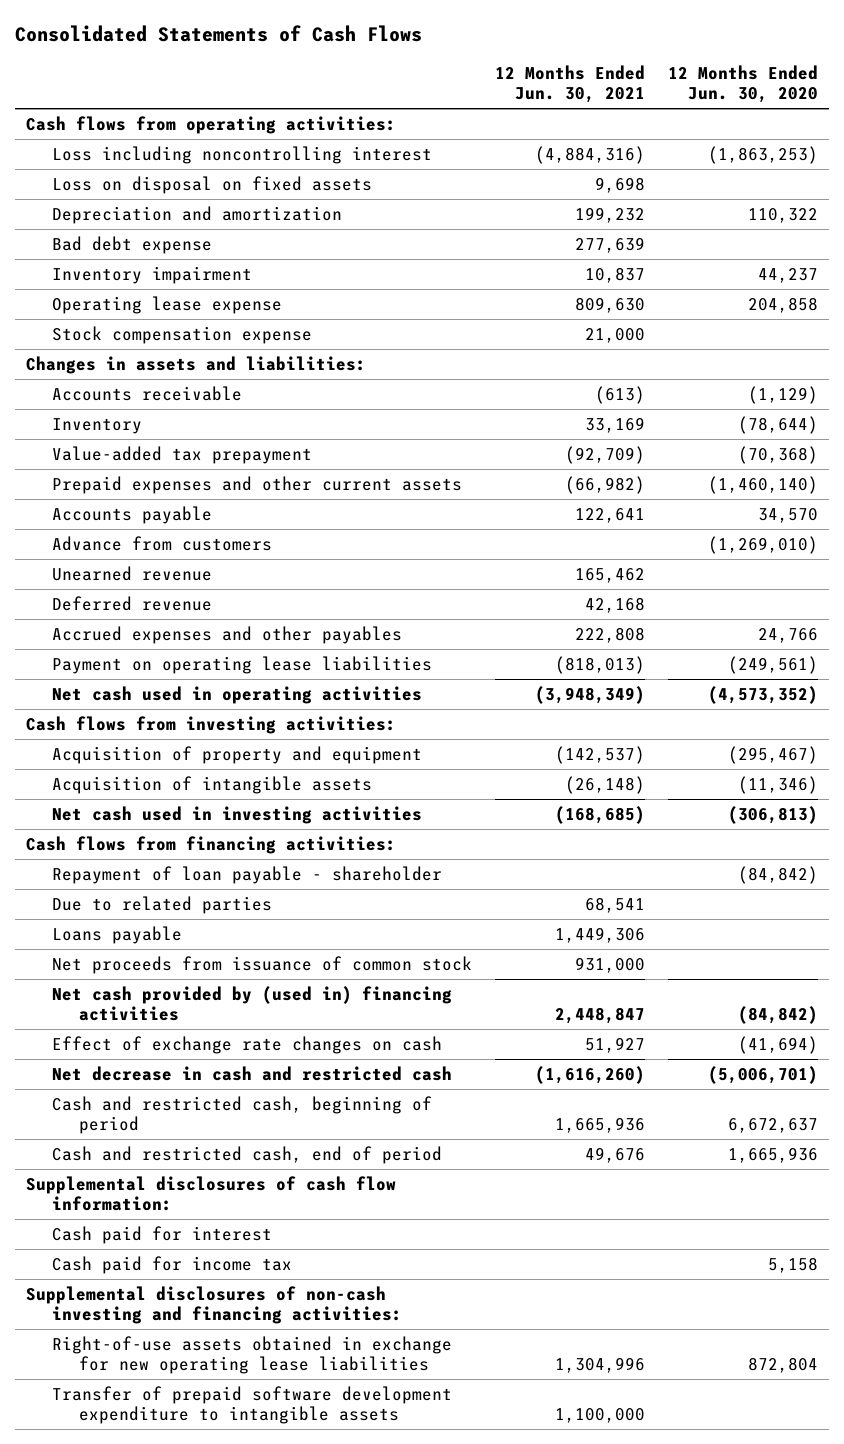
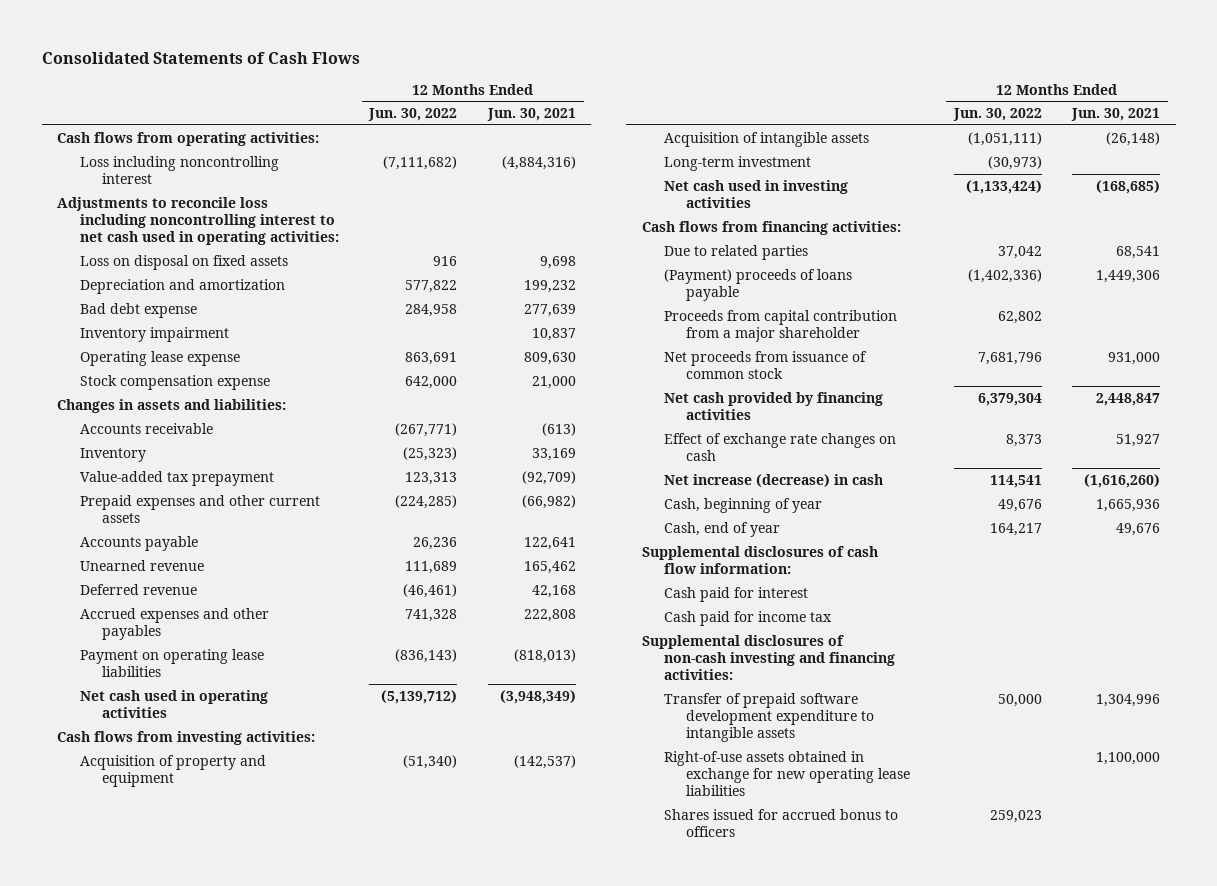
- | 12 Months Ended Jun. 30, 2021 | 12 Months Ended Jun. 30, 2020
+ | 12 Months Ended Jun. 30, 2022 | 12 Months Ended Jun. 30, 2021
+ Adjustments to reconcile loss including noncontrolling interest to net cash used in operating activities:
- Advance from customers | | (1,269,010)
+ Long-term investment | (30,973) |
- Repayment of loan payable - shareholder | | (84,842)
- Loans payable | 1,449,306 |
+ (Payment) proceeds of loans payable | (1,402,336) | 1,449,306
+ Proceeds from capital contribution from a major shareholder | 62,802 |
- Net cash provided by (used in) financing activities | 2,448,847 | (84,842)
+ Net cash provided by financing activities | 6,379,304 | 2,448,847
- Net decrease in cash and restricted cash | (1,616,260) | (5,006,701)
- Cash and restricted cash, beginning of period | 1,665,936 | 6,672,637
- Cash and restricted cash, end of period | 49,676 | 1,665,936
+ Net increase (decrease) in cash | 114,541 | (1,616,260)
+ Cash, beginning of year | 49,676 | 1,665,936
+ Cash, end of year | 164,217 | 49,676
- Right-of-use assets obtained in exchange for new operating lease liabilities | 1,304,996 | 872,804
- Transfer of prepaid software development expenditure to intangible assets | 1,100,000 |
+ Transfer of prepaid software development expenditure to intangible assets | 50,000 | 1,304,996
+ Right-of-use assets obtained in exchange for new operating lease liabilities | | 1,100,000
+ Shares issued for accrued bonus to officers | 259,023 |

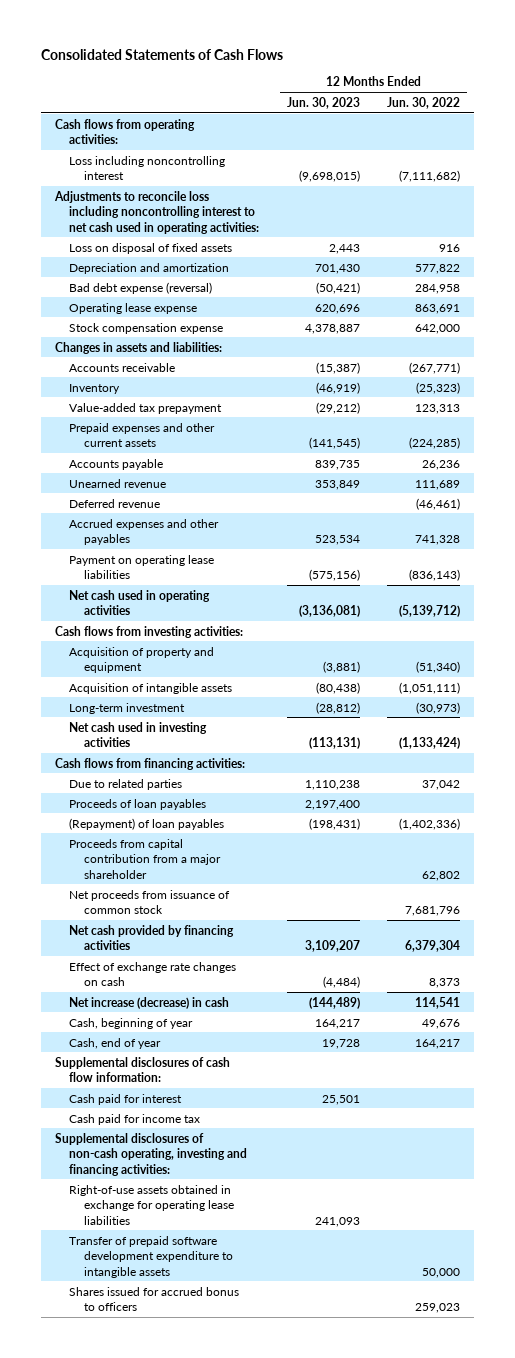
- | 12 Months Ended Jun. 30, 2022 | 12 Months Ended Jun. 30, 2021
+ | 12 Months Ended Jun. 30, 2023 | 12 Months Ended Jun. 30, 2022
- Loss on disposal on fixed assets | 916 | 9,698
+ Loss on disposal of fixed assets | 2,443 | 916
- Bad debt expense | 284,958 | 277,639
- Inventory impairment | | 10,837
+ Bad debt expense (reversal) | (50,421) | 284,958
- (Payment) proceeds of loans payable | (1,402,336) | 1,449,306
+ Proceeds of loan payables | 2,197,400 |
+ (Repayment) of loan payables | (198,431) | (1,402,336)
- Supplemental disclosures of non-cash investing and financing activities:
+ Supplemental disclosures of non-cash operating, investing and financing activities:
+ Right-of-use assets obtained in exchange for operating lease liabilities | 241,093 |
- Right-of-use assets obtained in exchange for new operating lease liabilities | | 1,100,000

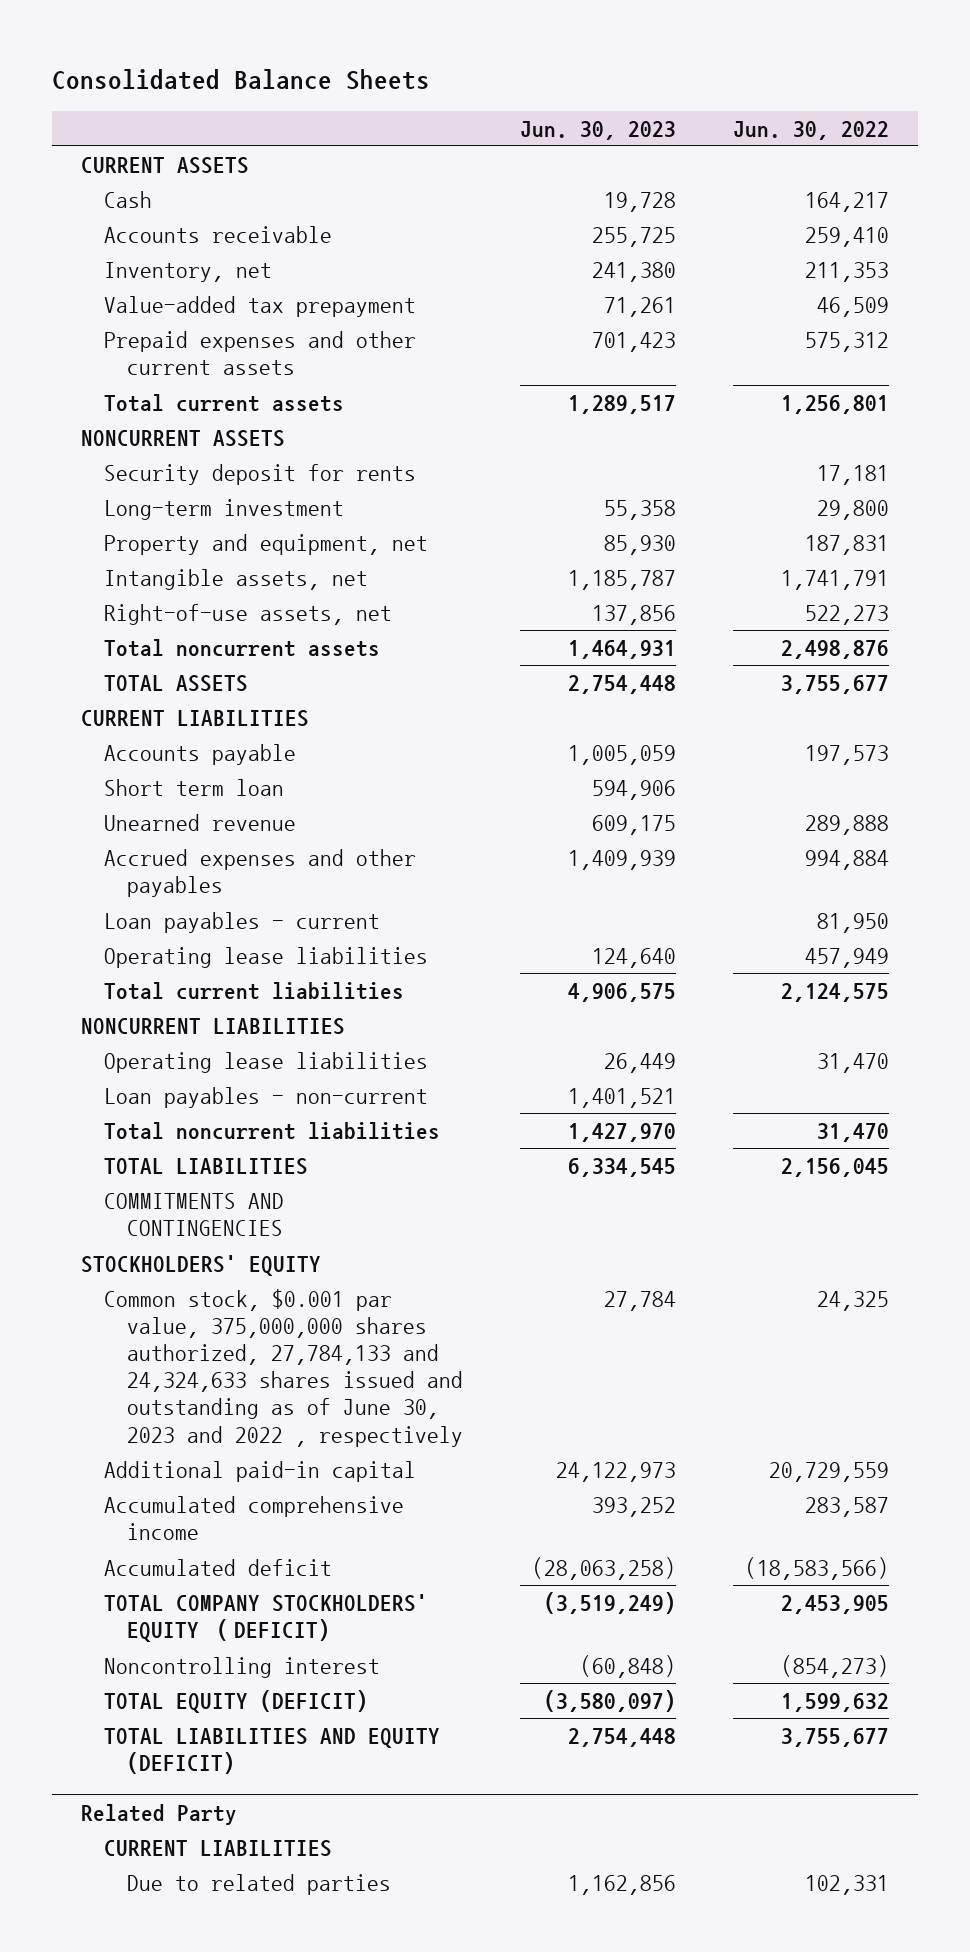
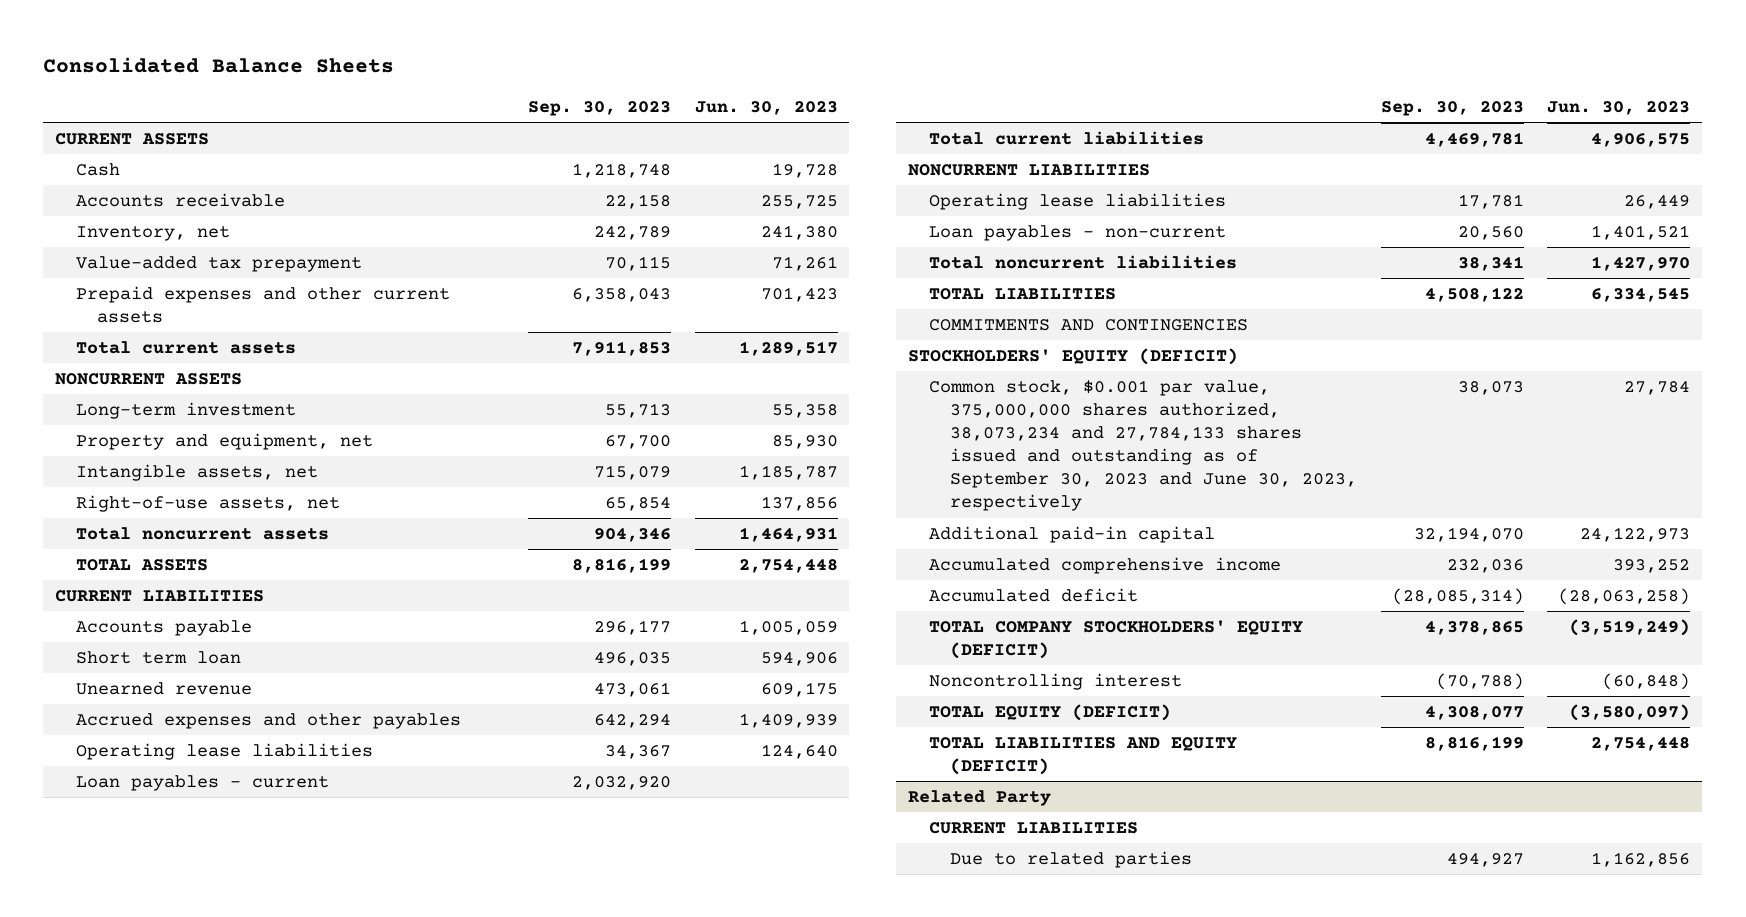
- | Jun. 30, 2023 | Jun. 30, 2022
+ | Sep. 30, 2023 | Jun. 30, 2023
- Security deposit for rents | | 17,181
moved down: Loan payables - current | 2,032,920 |
- STOCKHOLDERS' EQUITY
- Common stock, $0.001 par value, 375,000,000 shares authorized, 27,784,133 and 24,324,633 shares issued and outstanding as of June 30, 2023 and 2022 , respectively | 27,784 | 24,325
+ STOCKHOLDERS' EQUITY (DEFICIT)
+ Common stock, $0.001 par value, 375,000,000 shares authorized, 38,073,234 and 27,784,133 shares issued and outstanding as of September 30, 2023 and June 30, 2023, respectively | 38,073 | 27,784
- TOTAL COMPANY STOCKHOLDERS' EQUITY （DEFICIT) | (3,519,249) | 2,453,905
+ TOTAL COMPANY STOCKHOLDERS' EQUITY (DEFICIT) | 4,378,865 | (3,519,249)

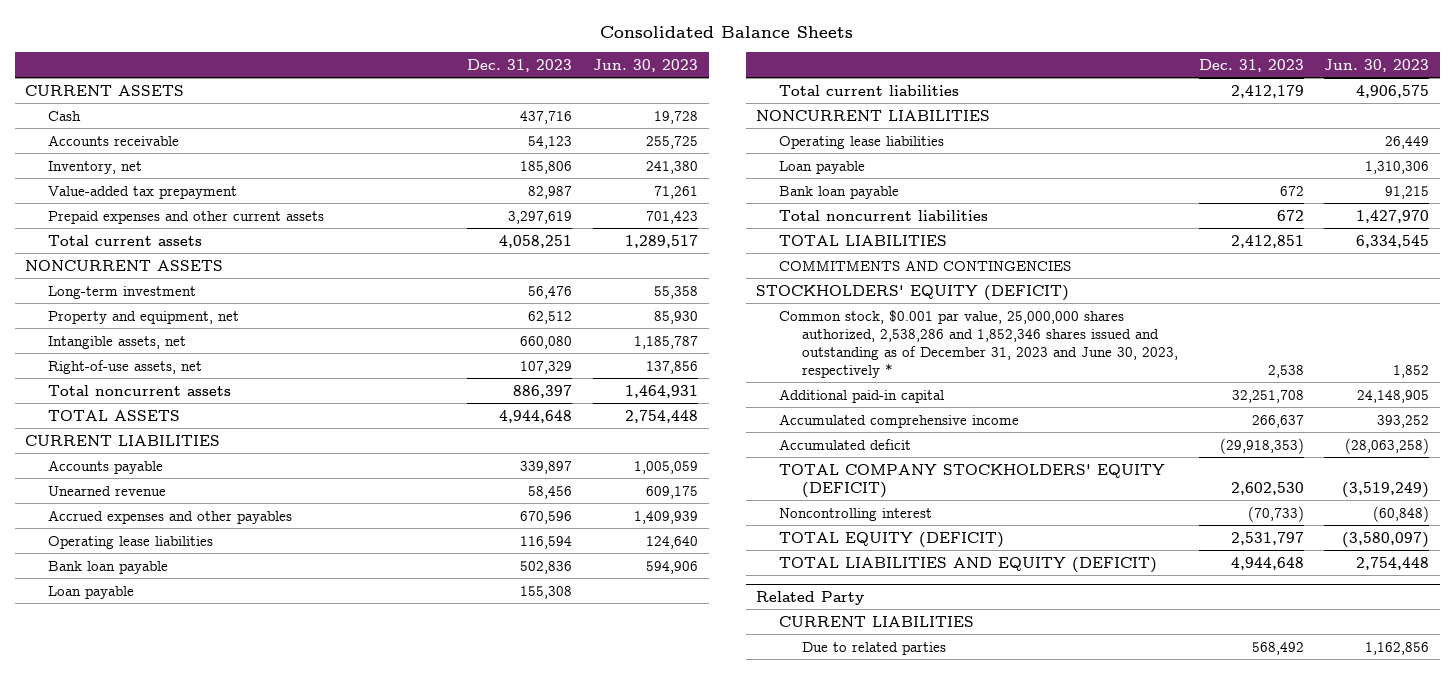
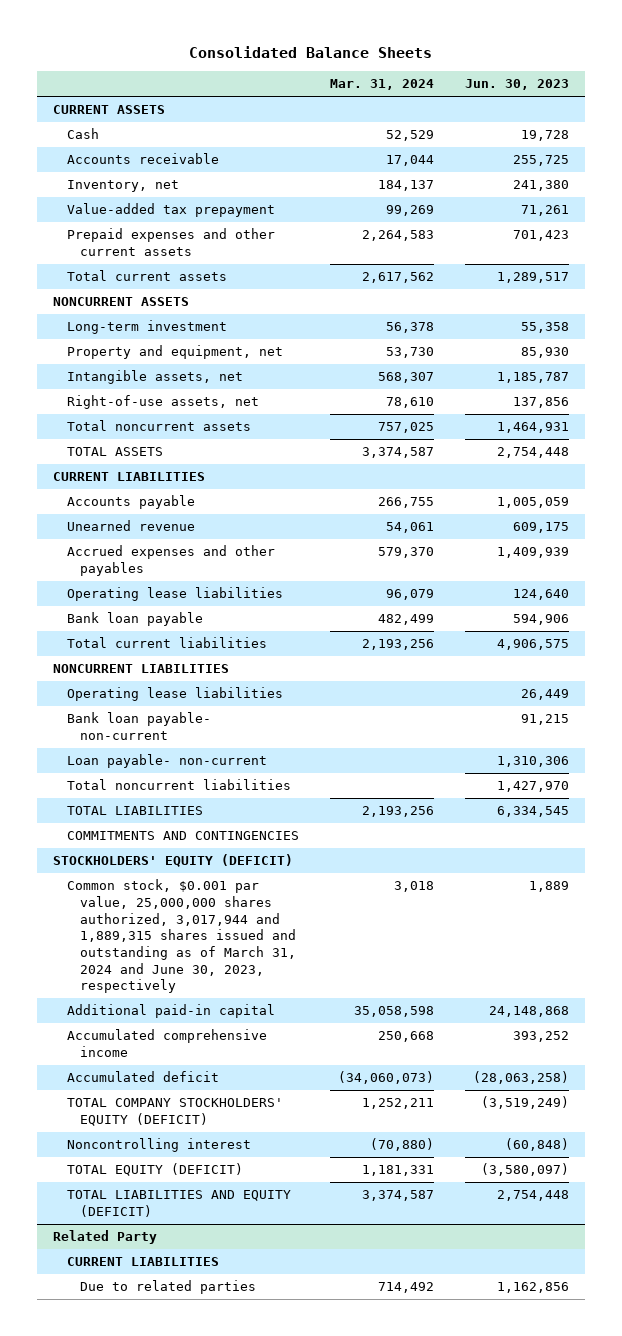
- | Dec. 31, 2023 | Jun. 30, 2023
+ | Mar. 31, 2024 | Jun. 30, 2023
- Loan payable | 155,308 |
- Loan payable | | 1,310,306
- Bank loan payable | 672 | 91,215
+ Bank loan payable- non-current | | 91,215
+ Loan payable- non-current | | 1,310,306
- Common stock, $0.001 par value, 25,000,000 shares authorized, 2,538,286 and 1,852,346 shares issued and outstanding as of December 31, 2023 and June 30, 2023, respectively * | 2,538 | 1,852
- Additional paid-in capital | 32,251,708 | 24,148,905
+ Common stock, $0.001 par value, 25,000,000 shares authorized, 3,017,944 and 1,889,315 shares issued and outstanding as of March 31, 2024 and June 30, 2023, respectively | 3,018 | 1,889
+ Additional paid-in capital | 35,058,598 | 24,148,868

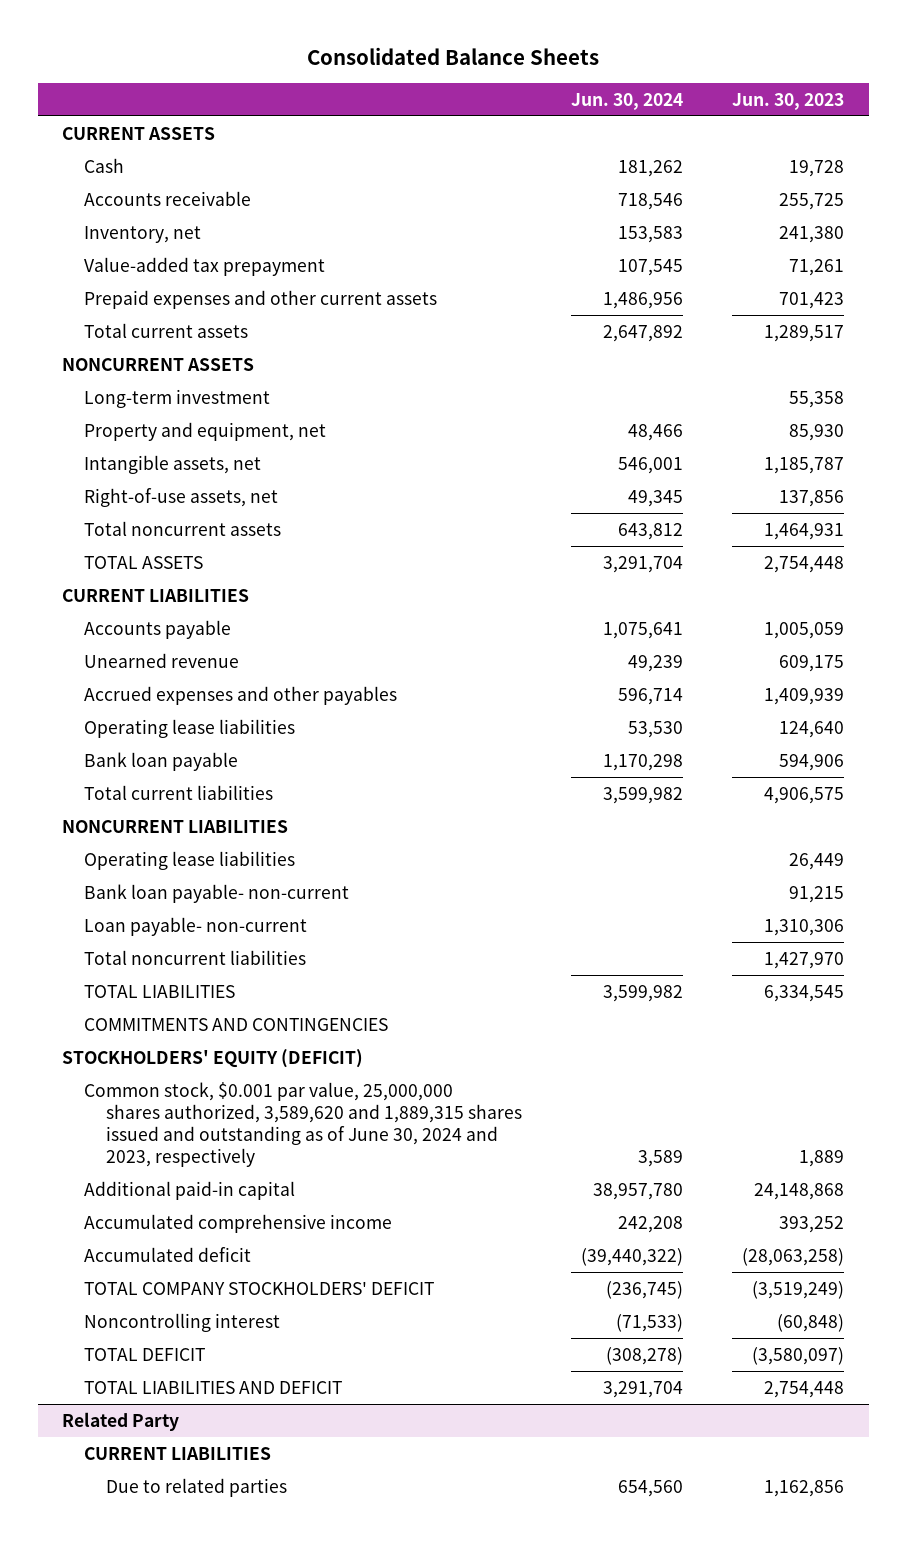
- | Mar. 31, 2024 | Jun. 30, 2023
+ | Jun. 30, 2024 | Jun. 30, 2023
- Common stock, $0.001 par value, 25,000,000 shares authorized, 3,017,944 and 1,889,315 shares issued and outstanding as of March 31, 2024 and June 30, 2023, respectively | 3,018 | 1,889
+ Common stock, $0.001 par value, 25,000,000 shares authorized, 3,589,620 and 1,889,315 shares issued and outstanding as of June 30, 2024 and 2023, respectively | 3,589 | 1,889
- TOTAL COMPANY STOCKHOLDERS' EQUITY (DEFICIT) | 1,252,211 | (3,519,249)
+ TOTAL COMPANY STOCKHOLDERS' DEFICIT | (236,745) | (3,519,249)
- TOTAL EQUITY (DEFICIT) | 1,181,331 | (3,580,097)
- TOTAL LIABILITIES AND EQUITY (DEFICIT) | 3,374,587 | 2,754,448
+ TOTAL DEFICIT | (308,278) | (3,580,097)
+ TOTAL LIABILITIES AND DEFICIT | 3,291,704 | 2,754,448

